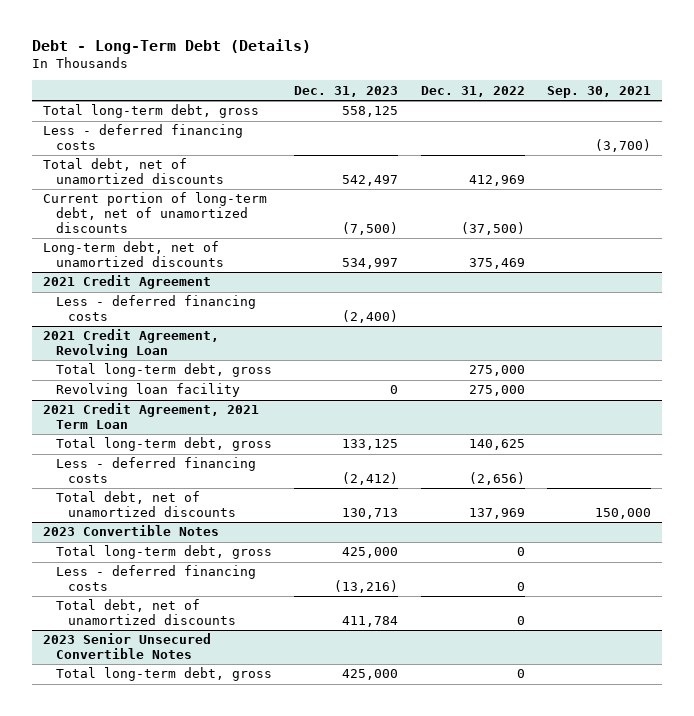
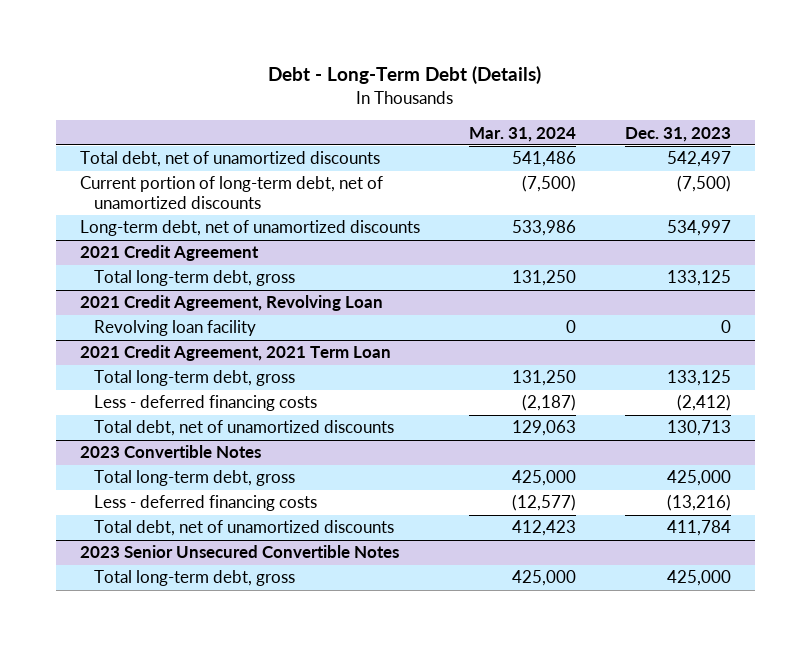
- | Dec. 31, 2023 | Dec. 31, 2022 | Sep. 30, 2021
+ | Mar. 31, 2024 | Dec. 31, 2023
- Total long-term debt, gross | 558,125 | |
- Less - deferred financing costs | | | (3,700)
@ 2021 Credit Agreement
- Less - deferred financing costs | (2,400) | |
+ Total long-term debt, gross | 131,250 | 133,125
@ 2021 Credit Agreement, Revolving Loan
- Total long-term debt, gross | | 275,000 |

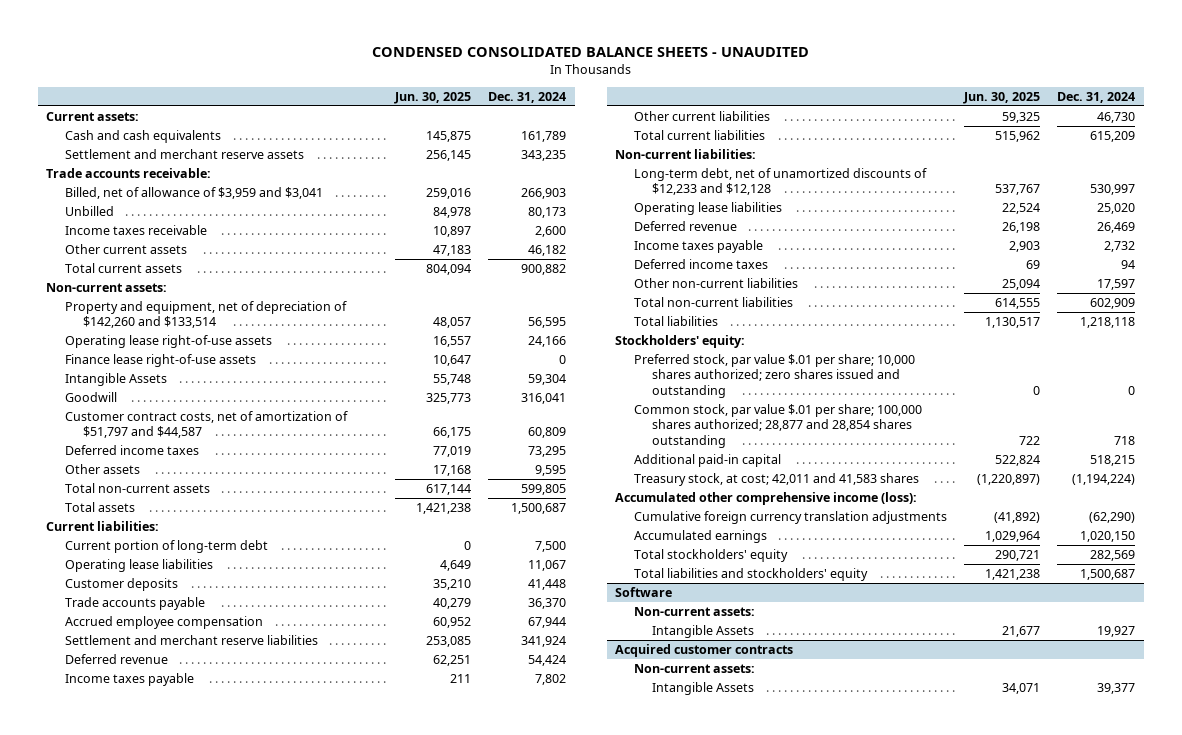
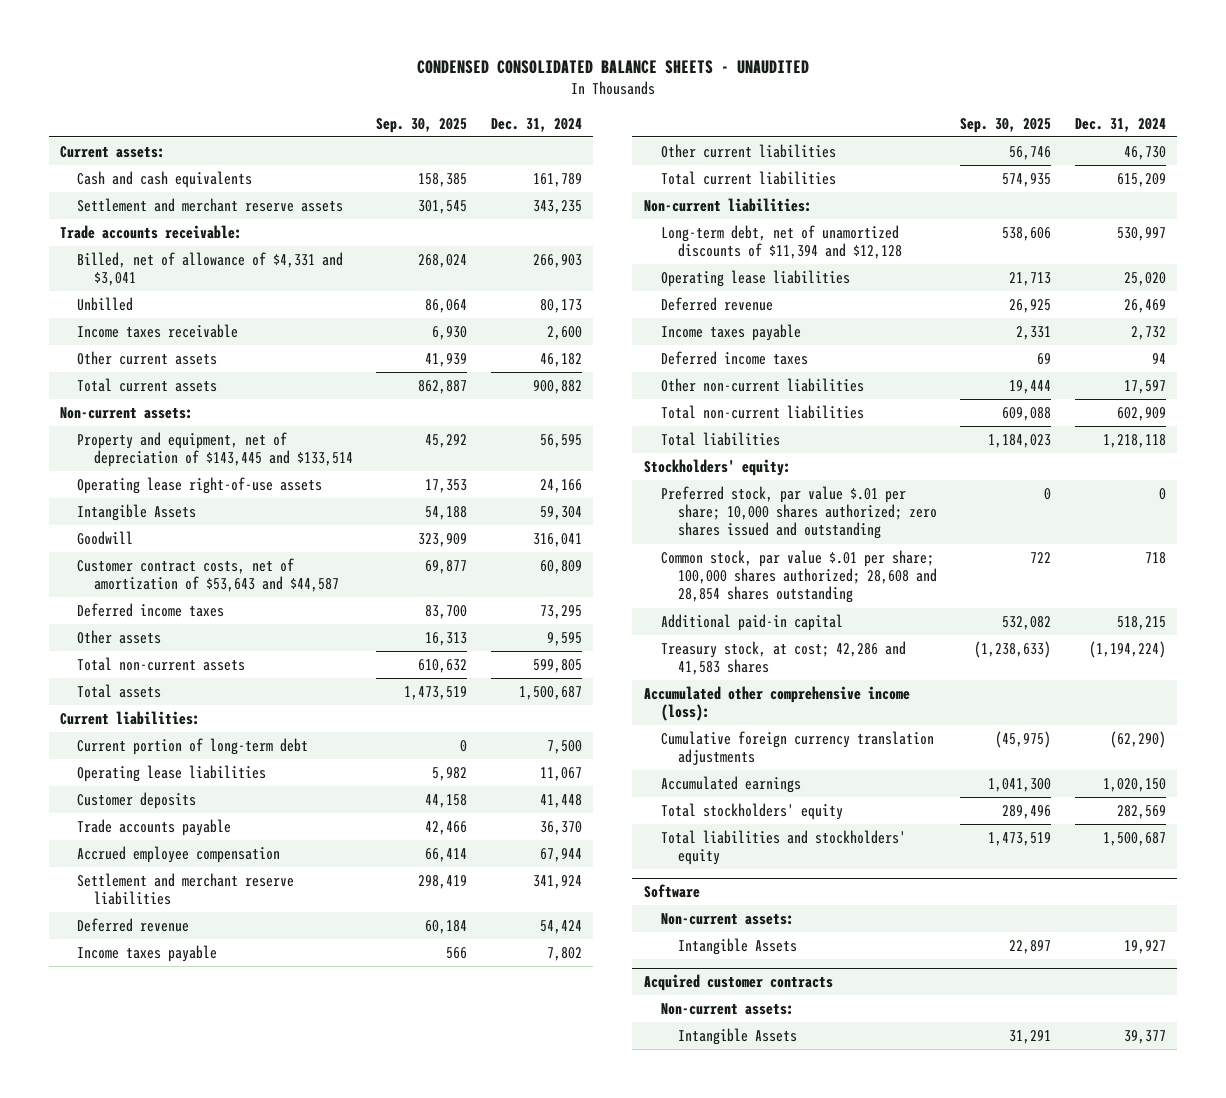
- | Jun. 30, 2025 | Dec. 31, 2024
+ | Sep. 30, 2025 | Dec. 31, 2024
- Billed, net of allowance of $3,959 and $3,041 | 259,016 | 266,903
+ Billed, net of allowance of $4,331 and $3,041 | 268,024 | 266,903
- Property and equipment, net of depreciation of $142,260 and $133,514 | 48,057 | 56,595
+ Property and equipment, net of depreciation of $143,445 and $133,514 | 45,292 | 56,595
- Finance lease right-of-use assets | 10,647 | 0
- Customer contract costs, net of amortization of $51,797 and $44,587 | 66,175 | 60,809
+ Customer contract costs, net of amortization of $53,643 and $44,587 | 69,877 | 60,809
- Long-term debt, net of unamortized discounts of $12,233 and $12,128 | 537,767 | 530,997
+ Long-term debt, net of unamortized discounts of $11,394 and $12,128 | 538,606 | 530,997
- Common stock, par value $.01 per share; 100,000 shares authorized; 28,877 and 28,854 shares outstanding | 722 | 718
+ Common stock, par value $.01 per share; 100,000 shares authorized; 28,608 and 28,854 shares outstanding | 722 | 718
- Treasury stock, at cost; 42,011 and 41,583 shares | (1,220,897) | (1,194,224)
+ Treasury stock, at cost; 42,286 and 41,583 shares | (1,238,633) | (1,194,224)

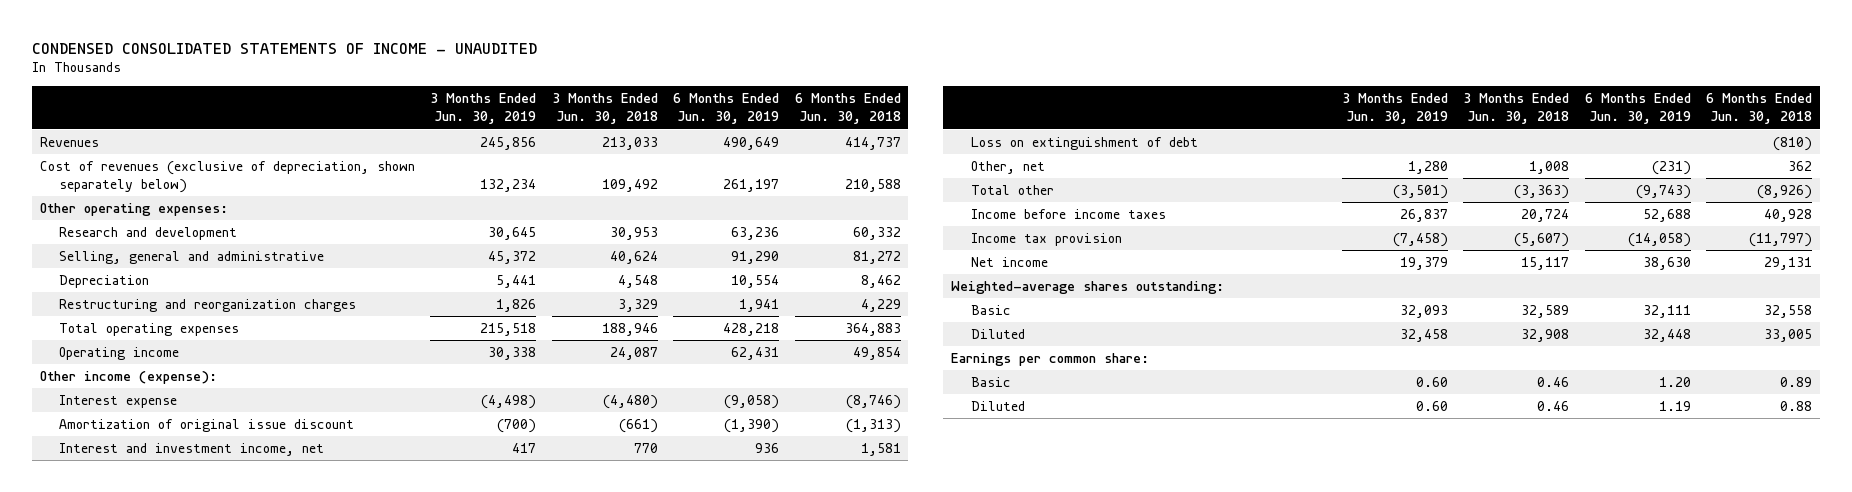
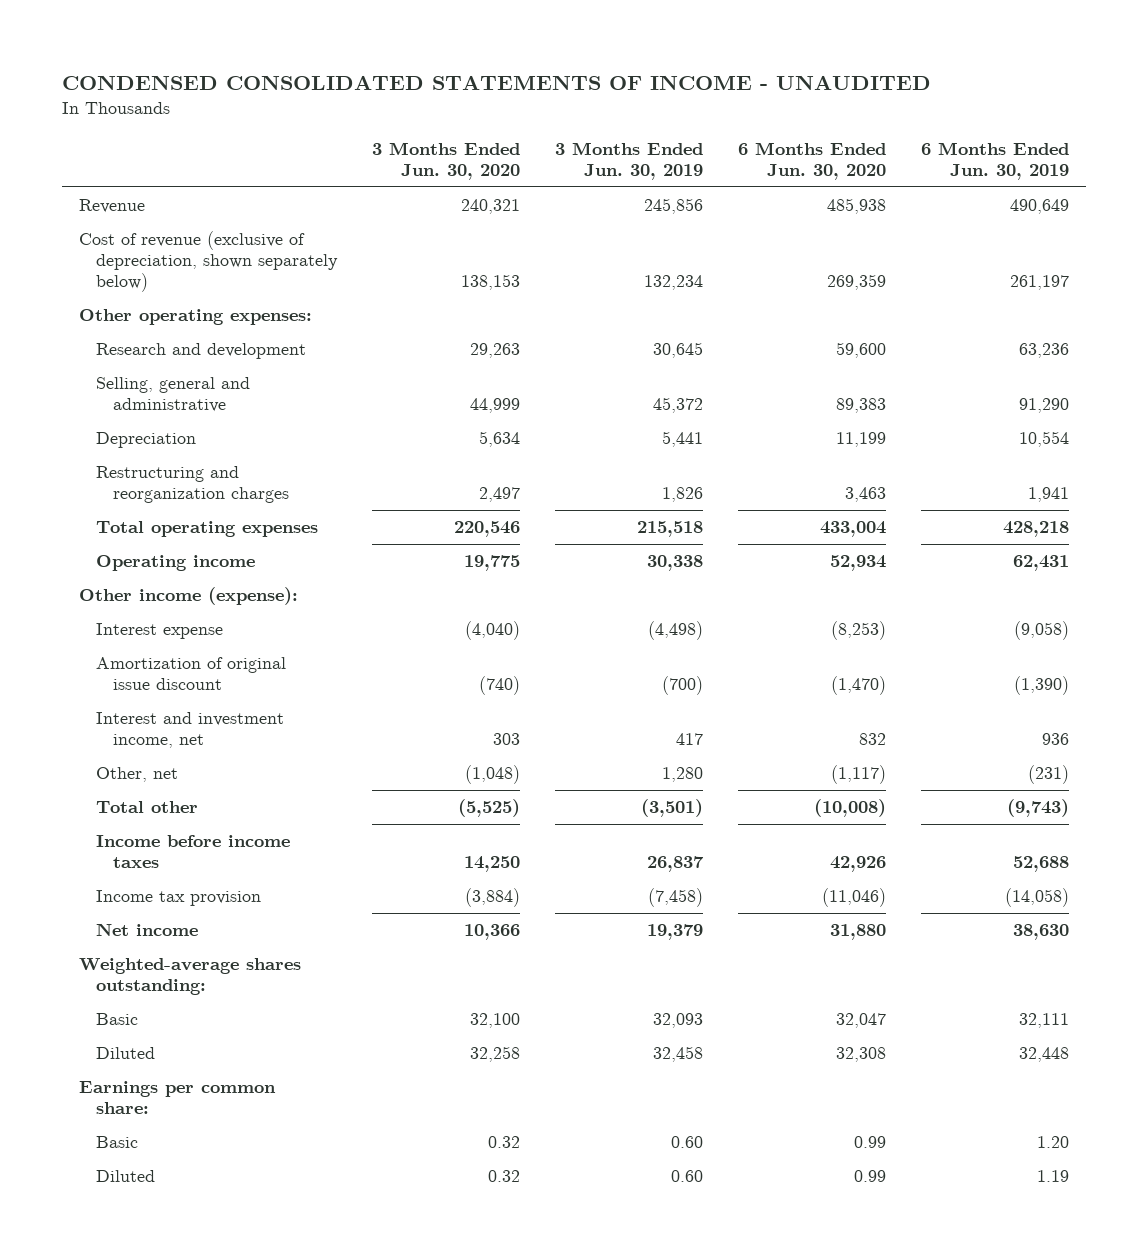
- | 3 Months Ended Jun. 30, 2019 | 3 Months Ended Jun. 30, 2018 | 6 Months Ended Jun. 30, 2019 | 6 Months Ended Jun. 30, 2018
+ | 3 Months Ended Jun. 30, 2020 | 3 Months Ended Jun. 30, 2019 | 6 Months Ended Jun. 30, 2020 | 6 Months Ended Jun. 30, 2019
- Revenues | 245,856 | 213,033 | 490,649 | 414,737
- Cost of revenues (exclusive of depreciation, shown separately below) | 132,234 | 109,492 | 261,197 | 210,588
+ Revenue | 240,321 | 245,856 | 485,938 | 490,649
+ Cost of revenue (exclusive of depreciation, shown separately below) | 138,153 | 132,234 | 269,359 | 261,197
- Loss on extinguishment of debt | | | | (810)

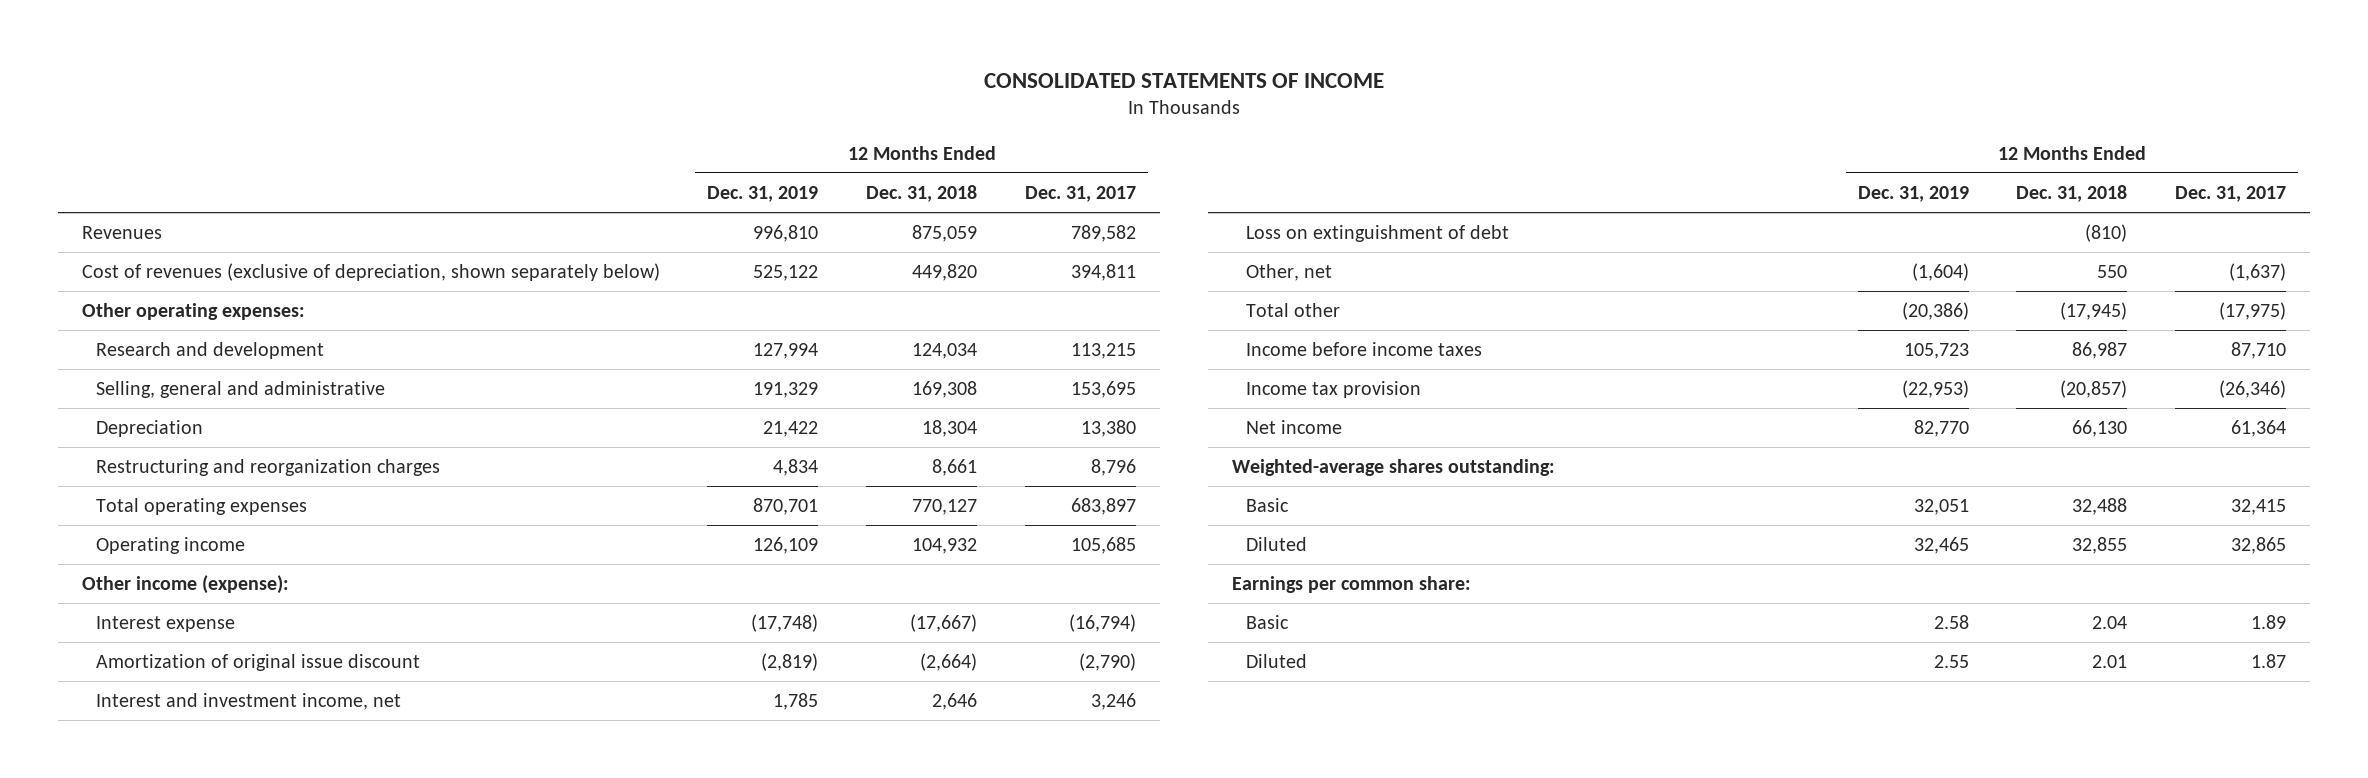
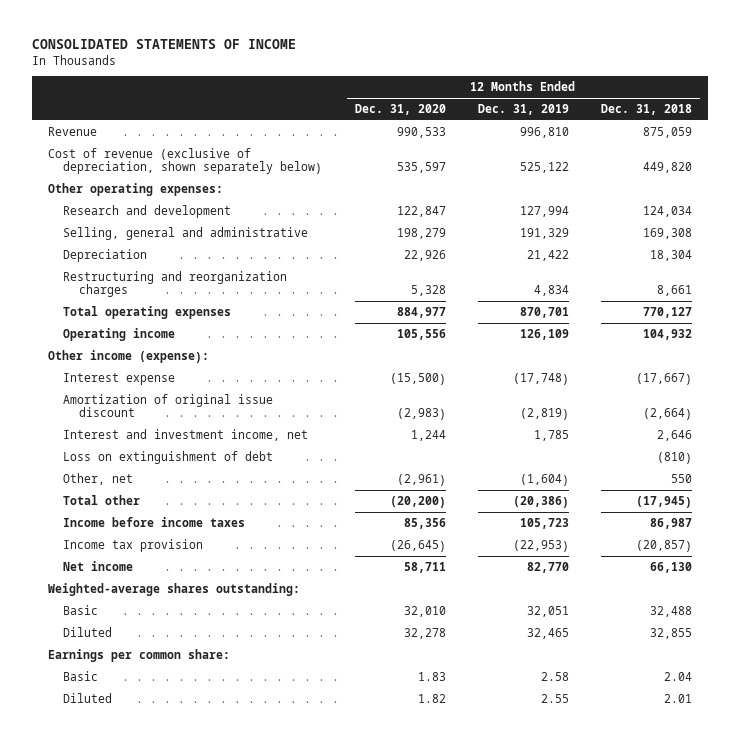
- | 12 Months Ended Dec. 31, 2019 | 12 Months Ended Dec. 31, 2018 | 12 Months Ended Dec. 31, 2017
+ | 12 Months Ended Dec. 31, 2020 | 12 Months Ended Dec. 31, 2019 | 12 Months Ended Dec. 31, 2018
- Revenues | 996,810 | 875,059 | 789,582
- Cost of revenues (exclusive of depreciation, shown separately below) | 525,122 | 449,820 | 394,811
+ Revenue | 990,533 | 996,810 | 875,059
+ Cost of revenue (exclusive of depreciation, shown separately below) | 535,597 | 525,122 | 449,820

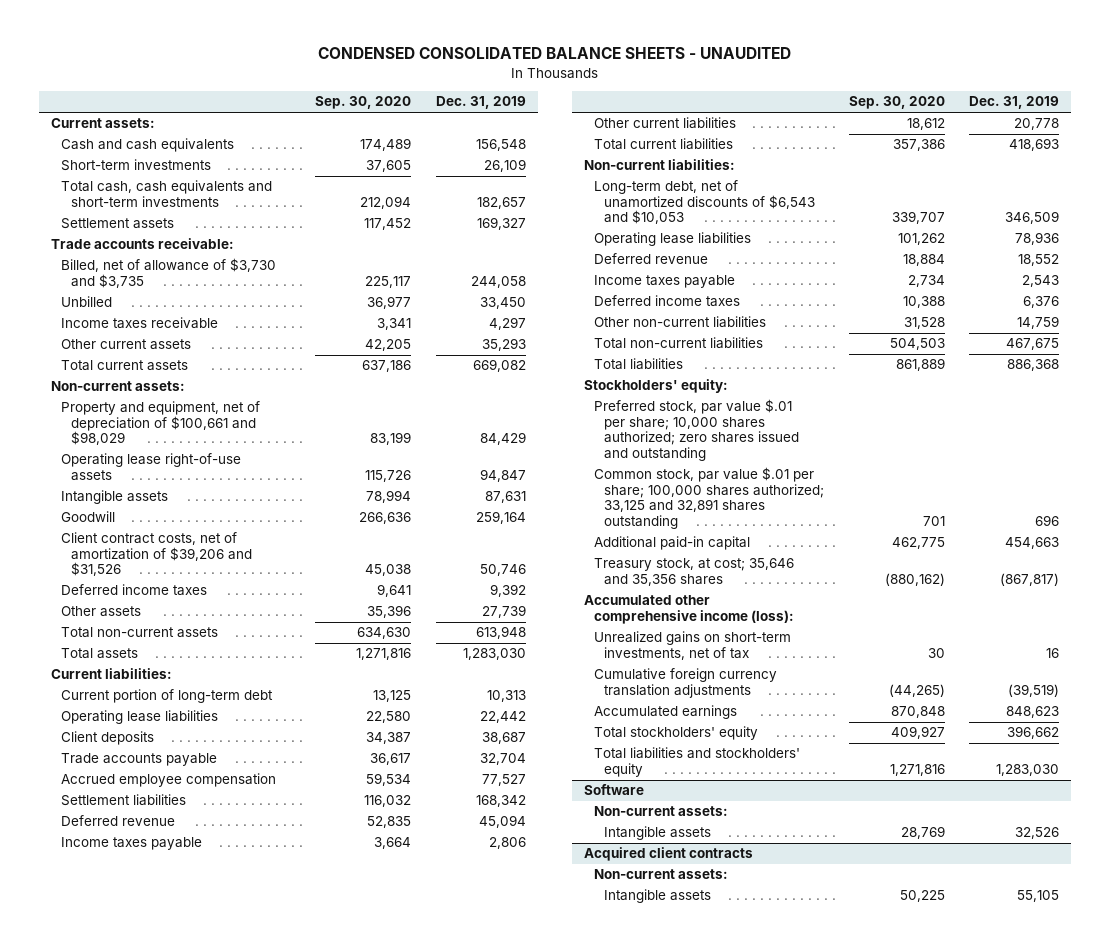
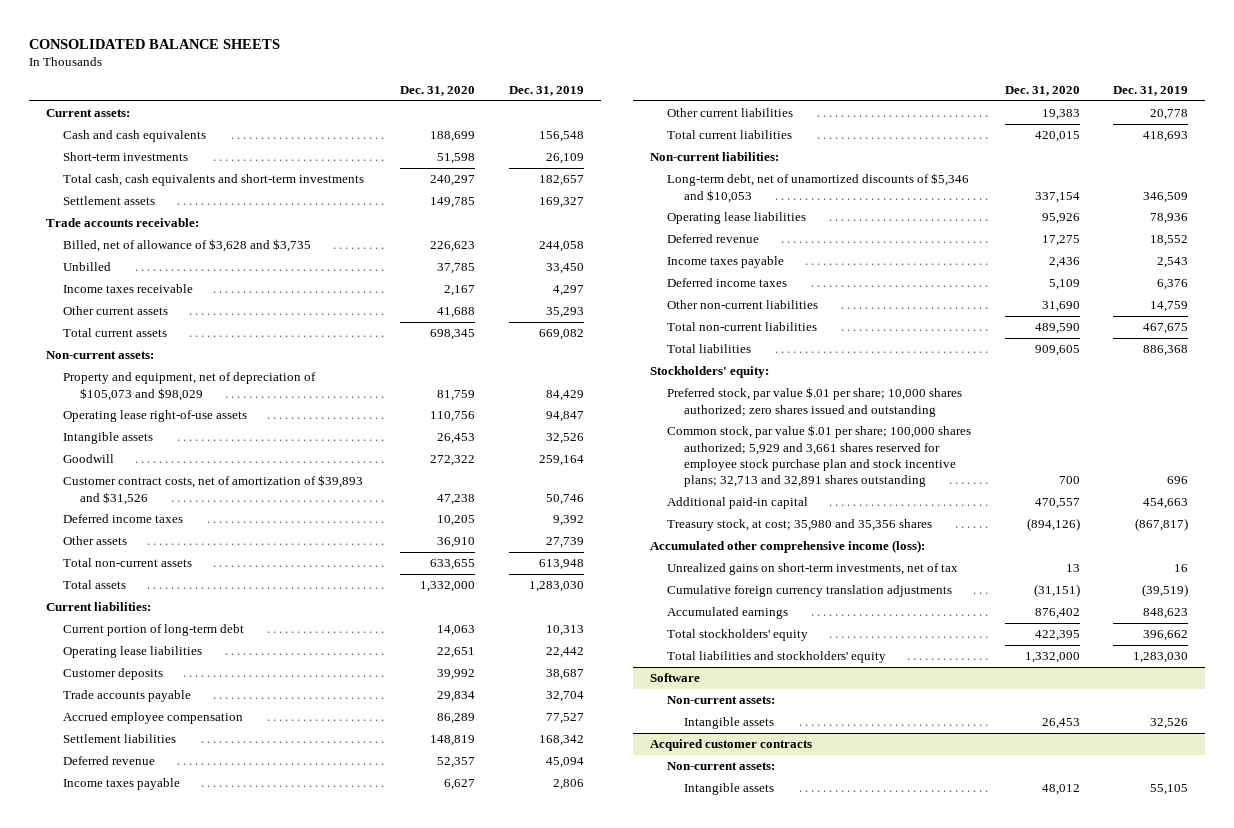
- CONDENSED CONSOLIDATED BALANCE SHEETS - UNAUDITED
+ CONSOLIDATED BALANCE SHEETS
- | Sep. 30, 2020 | Dec. 31, 2019
+ | Dec. 31, 2020 | Dec. 31, 2019
- Billed, net of allowance of $3,730 and $3,735 | 225,117 | 244,058
+ Billed, net of allowance of $3,628 and $3,735 | 226,623 | 244,058
- Property and equipment, net of depreciation of $100,661 and $98,029 | 83,199 | 84,429
+ Property and equipment, net of depreciation of $105,073 and $98,029 | 81,759 | 84,429
- Intangible assets | 78,994 | 87,631
+ Intangible assets | 26,453 | 32,526
- Client contract costs, net of amortization of $39,206 and $31,526 | 45,038 | 50,746
+ Customer contract costs, net of amortization of $39,893 and $31,526 | 47,238 | 50,746
- Client deposits | 34,387 | 38,687
+ Customer deposits | 39,992 | 38,687
- Long-term debt, net of unamortized discounts of $6,543 and $10,053 | 339,707 | 346,509
+ Long-term debt, net of unamortized discounts of $5,346 and $10,053 | 337,154 | 346,509
- Common stock, par value $.01 per share; 100,000 shares authorized; 33,125 and 32,891 shares outstanding | 701 | 696
+ Common stock, par value $.01 per share; 100,000 shares authorized; 5,929 and 3,661 shares reserved for employee stock purchase plan and stock incentive plans; 32,713 and 32,891 shares outstanding | 700 | 696
- Treasury stock, at cost; 35,646 and 35,356 shares | (880,162) | (867,817)
+ Treasury stock, at cost; 35,980 and 35,356 shares | (894,126) | (867,817)
- Acquired client contracts
+ Acquired customer contracts

